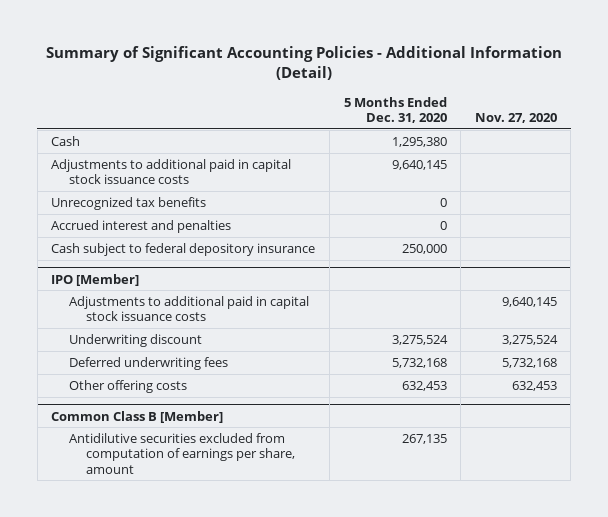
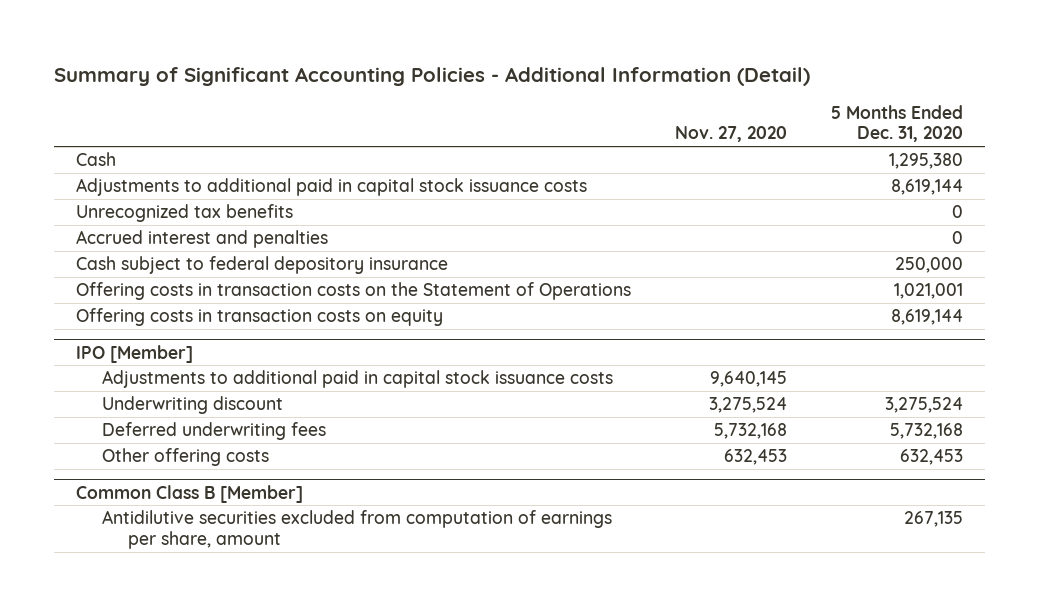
- | 5 Months Ended Dec. 31, 2020 | Nov. 27, 2020
+ | Nov. 27, 2020 | 5 Months Ended Dec. 31, 2020
- Adjustments to additional paid in capital stock issuance costs | 9,640,145 |
+ Adjustments to additional paid in capital stock issuance costs | | 8,619,144
+ Offering costs in transaction costs on the Statement of Operations | | 1,021,001
+ Offering costs in transaction costs on equity | | 8,619,144

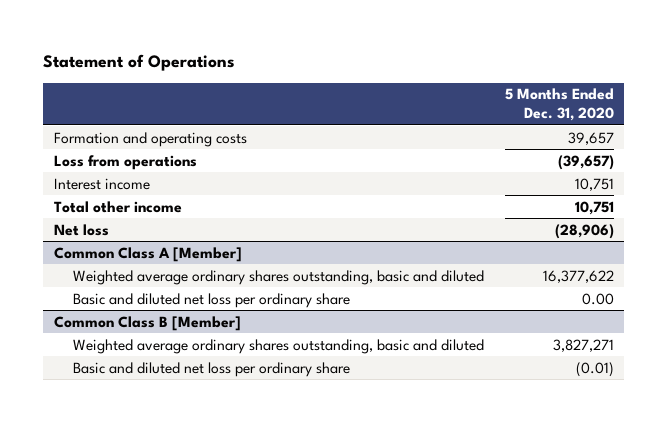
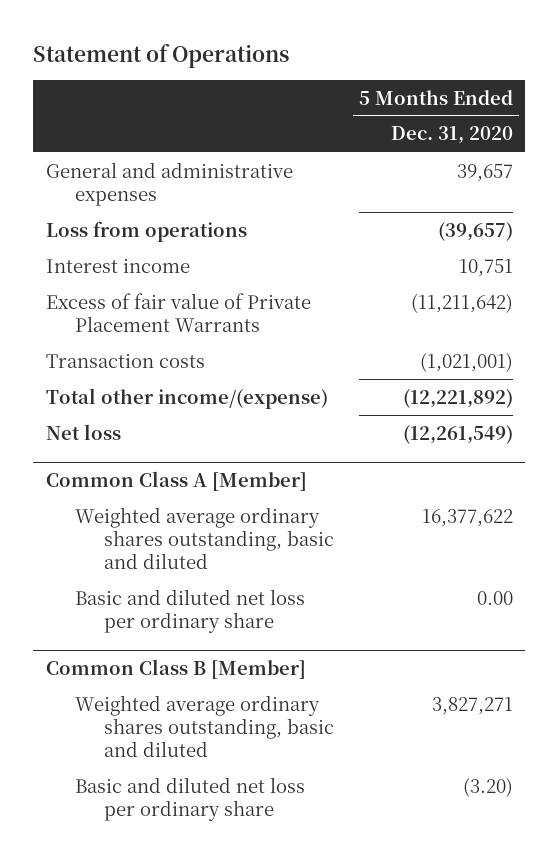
- Formation and operating costs | 39,657
+ General and administrative expenses | 39,657
- Total other income | 10,751
- Net loss | (28,906)
+ Excess of fair value of Private Placement Warrants | (11,211,642)
+ Transaction costs | (1,021,001)
+ Total other income/(expense) | (12,221,892)
+ Net loss | (12,261,549)
@ Common Class B [Member]
- Basic and diluted net loss per ordinary share | (0.01)
+ Basic and diluted net loss per ordinary share | (3.20)

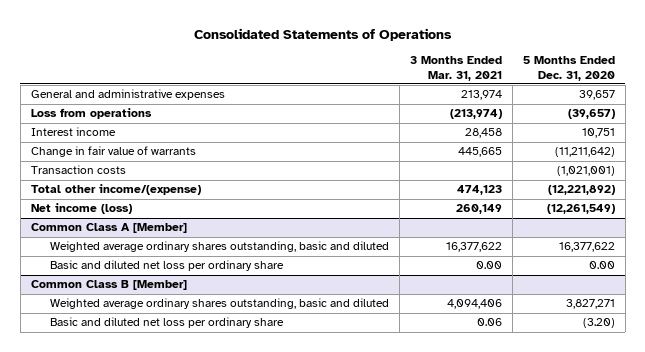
- Statement of Operations
+ Consolidated Statements of Operations
- | 5 Months Ended Dec. 31, 2020
+ | 3 Months Ended Mar. 31, 2021 | 5 Months Ended Dec. 31, 2020
- Excess of fair value of Private Placement Warrants | (11,211,642)
+ Change in fair value of warrants | 445,665 | (11,211,642)
- Net loss | (12,261,549)
+ Net income (loss) | 260,149 | (12,261,549)

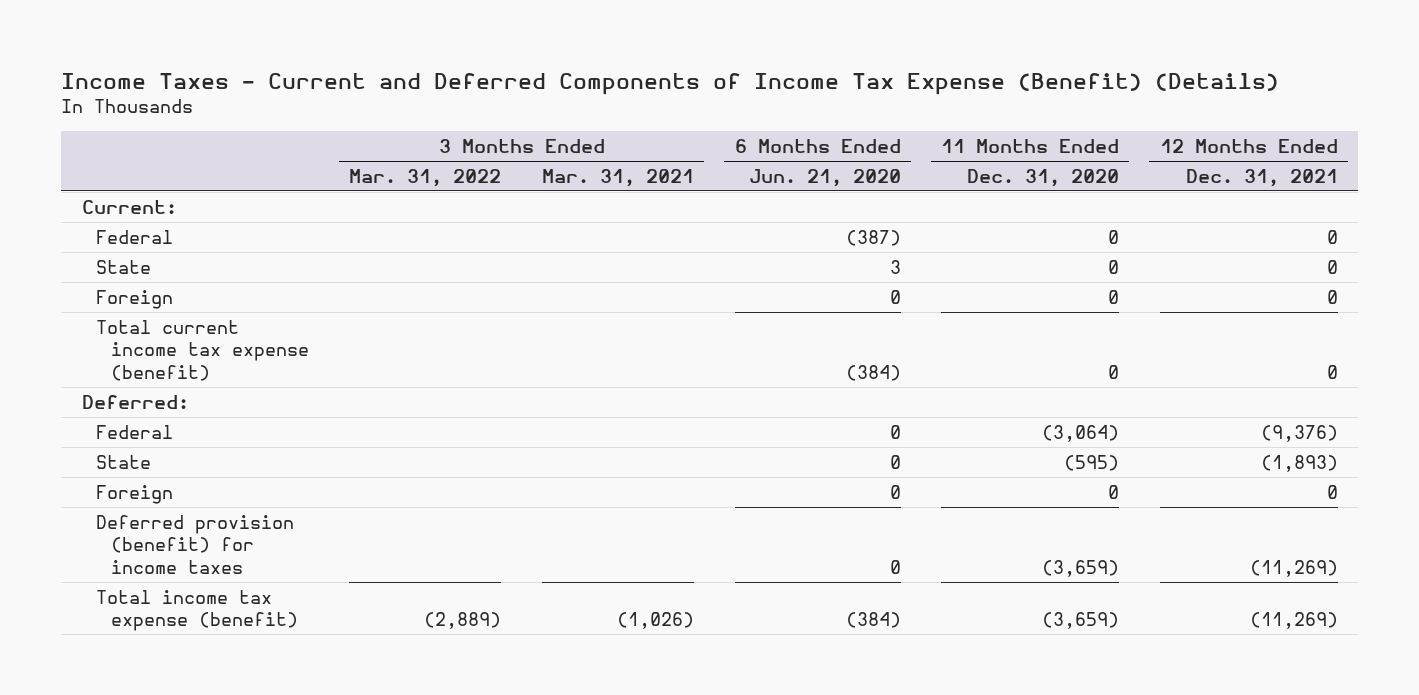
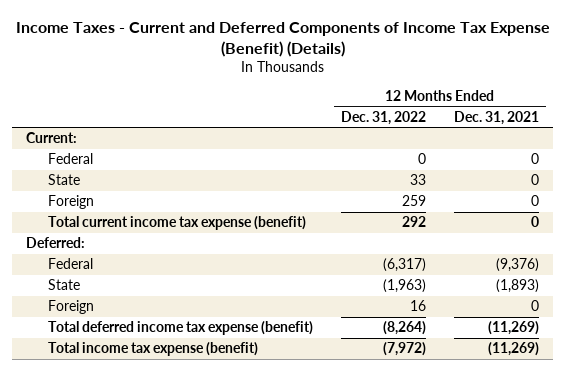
- | 3 Months Ended Mar. 31, 2022 | 3 Months Ended Mar. 31, 2021 | 6 Months Ended Jun. 21, 2020 | 11 Months Ended Dec. 31, 2020 | 12 Months Ended Dec. 31, 2021
+ | 12 Months Ended Dec. 31, 2022 | 12 Months Ended Dec. 31, 2021
- Deferred provision (benefit) for income taxes | | | 0 | (3,659) | (11,269)
+ Total deferred income tax expense (benefit) | (8,264) | (11,269)

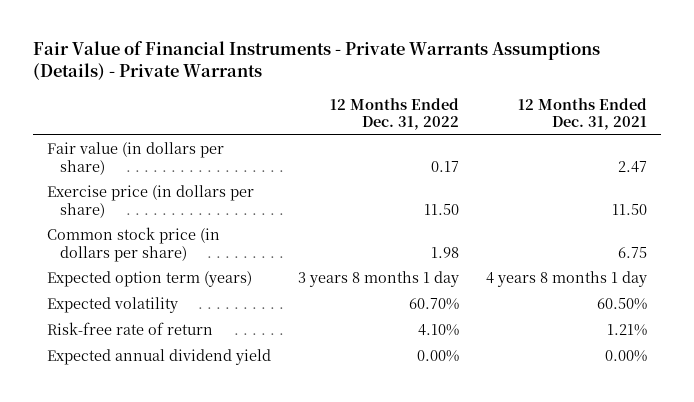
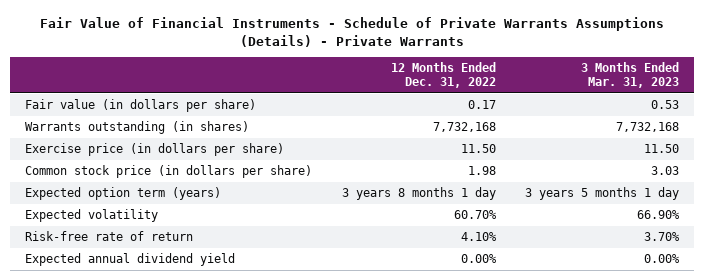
- Fair Value of Financial Instruments - Private Warrants Assumptions (Details) - Private Warrants
+ Fair Value of Financial Instruments - Schedule of Private Warrants Assumptions (Details) - Private Warrants
- | 12 Months Ended Dec. 31, 2022 | 12 Months Ended Dec. 31, 2021
+ | 12 Months Ended Dec. 31, 2022 | 3 Months Ended Mar. 31, 2023
+ Warrants outstanding (in shares) | 7,732,168 | 7,732,168

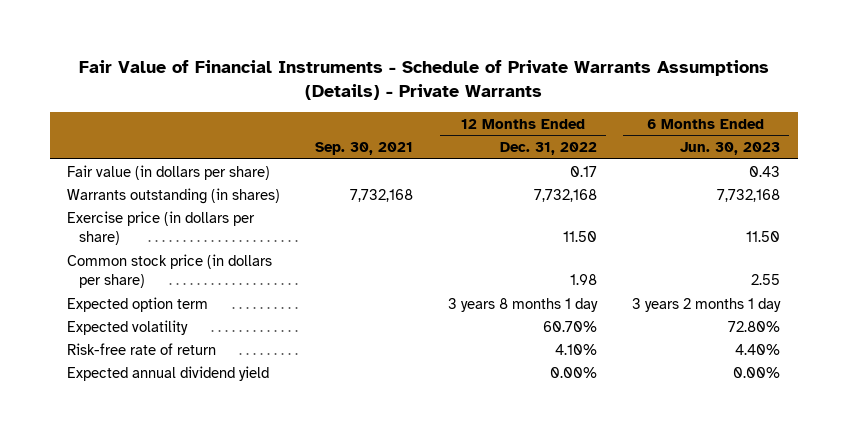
- | 12 Months Ended Dec. 31, 2022 | 3 Months Ended Mar. 31, 2023
+ | Sep. 30, 2021 | 12 Months Ended Dec. 31, 2022 | 6 Months Ended Jun. 30, 2023
- Expected option term (years) | 3 years 8 months 1 day | 3 years 5 months 1 day
+ Expected option term | | 3 years 8 months 1 day | 3 years 2 months 1 day

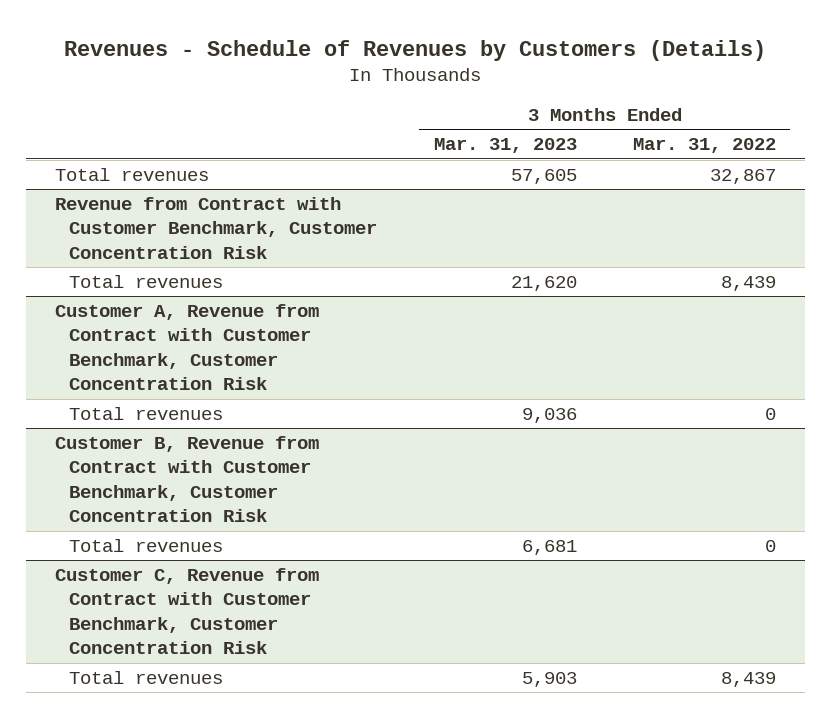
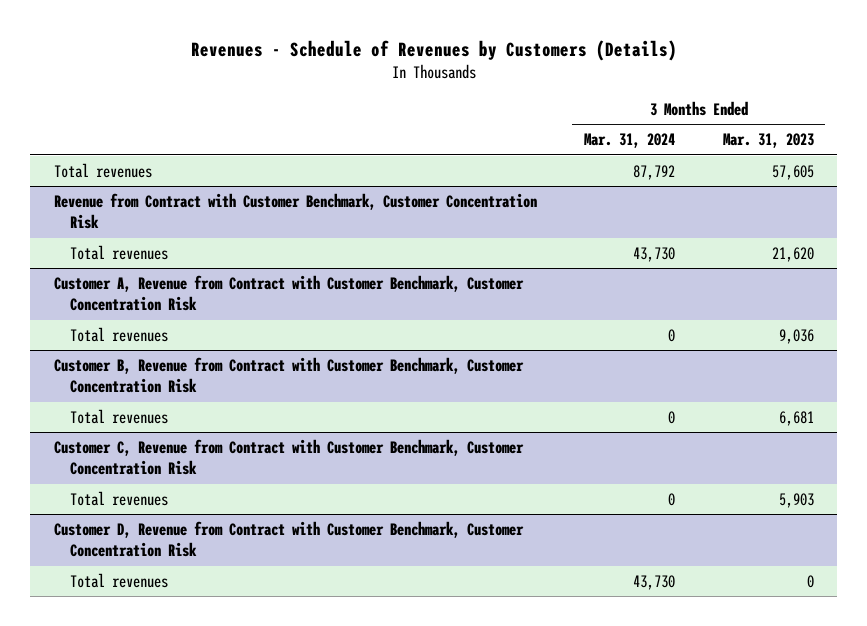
- | 3 Months Ended Mar. 31, 2023 | 3 Months Ended Mar. 31, 2022
+ | 3 Months Ended Mar. 31, 2024 | 3 Months Ended Mar. 31, 2023
+ Customer D, Revenue from Contract with Customer Benchmark, Customer Concentration Risk
+ Total revenues | 43,730 | 0

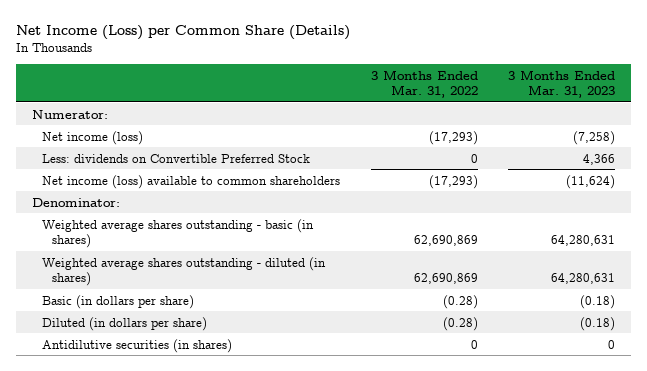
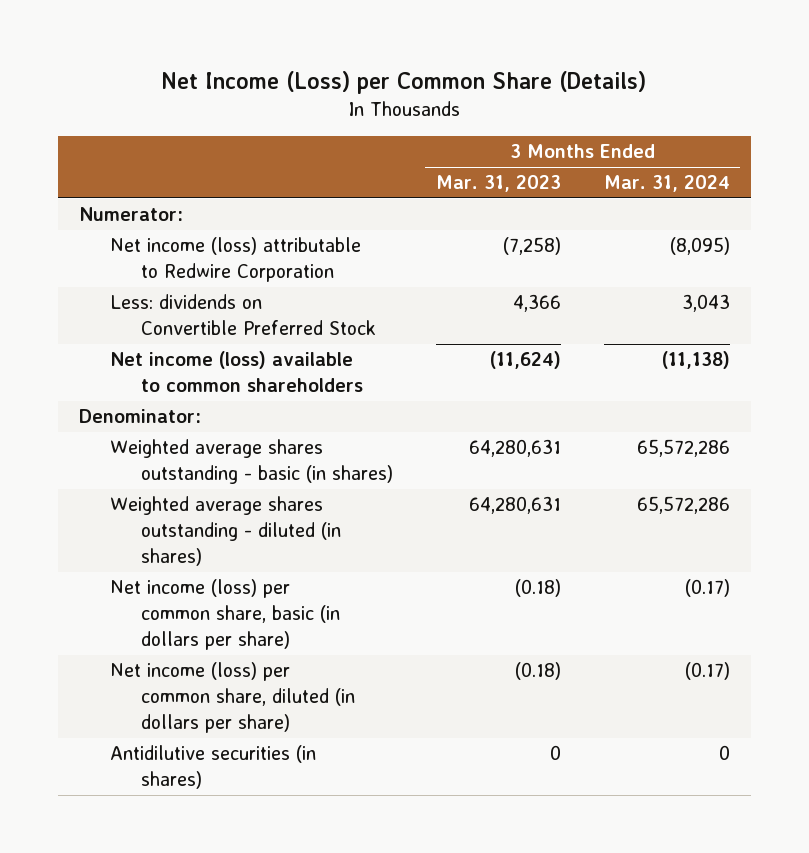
- | 3 Months Ended Mar. 31, 2022 | 3 Months Ended Mar. 31, 2023
+ | 3 Months Ended Mar. 31, 2023 | 3 Months Ended Mar. 31, 2024
- Net income (loss) | (17,293) | (7,258)
+ Net income (loss) attributable to Redwire Corporation | (7,258) | (8,095)
- Basic (in dollars per share) | (0.28) | (0.18)
- Diluted (in dollars per share) | (0.28) | (0.18)
+ Net income (loss) per common share, basic (in dollars per share) | (0.18) | (0.17)
+ Net income (loss) per common share, diluted (in dollars per share) | (0.18) | (0.17)

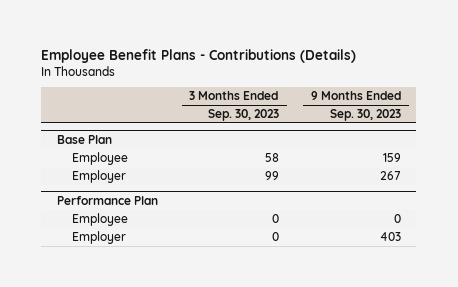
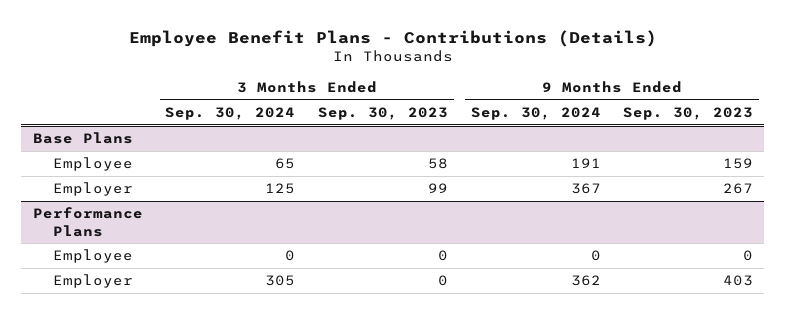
- | 3 Months Ended Sep. 30, 2023 | 9 Months Ended Sep. 30, 2023
+ | 3 Months Ended Sep. 30, 2024 | 3 Months Ended Sep. 30, 2023 | 9 Months Ended Sep. 30, 2024 | 9 Months Ended Sep. 30, 2023
- Base Plan
+ Base Plans
- Performance Plan
+ Performance Plans

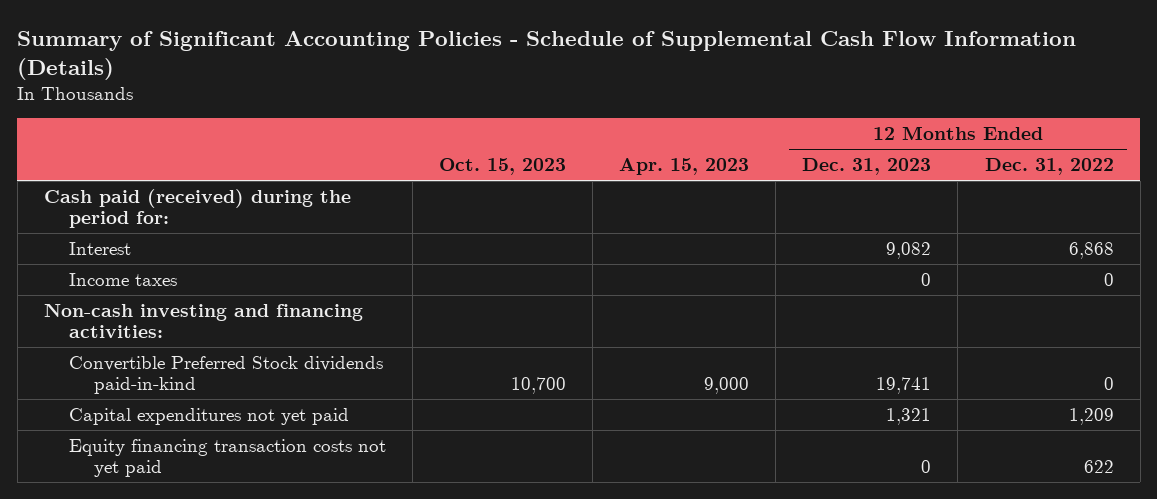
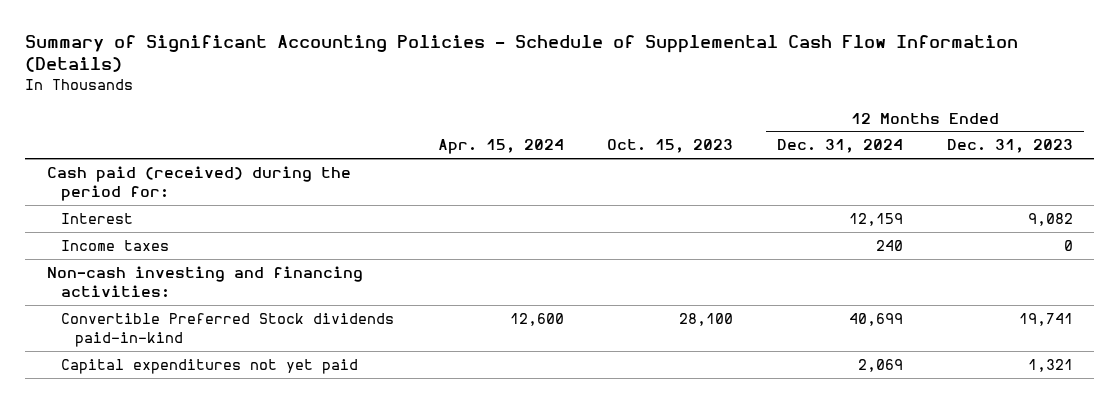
- | Oct. 15, 2023 | Apr. 15, 2023 | 12 Months Ended Dec. 31, 2023 | 12 Months Ended Dec. 31, 2022
+ | Apr. 15, 2024 | Oct. 15, 2023 | 12 Months Ended Dec. 31, 2024 | 12 Months Ended Dec. 31, 2023
- Convertible Preferred Stock dividends paid-in-kind | 10,700 | 9,000 | 19,741 | 0
+ Convertible Preferred Stock dividends paid-in-kind | 12,600 | 28,100 | 40,699 | 19,741
- Equity financing transaction costs not yet paid | | | 0 | 622

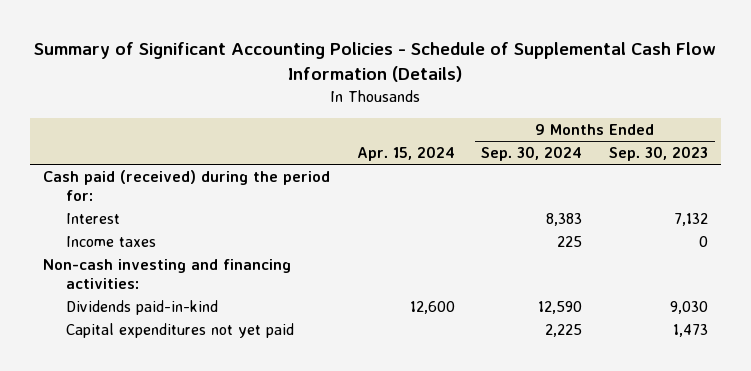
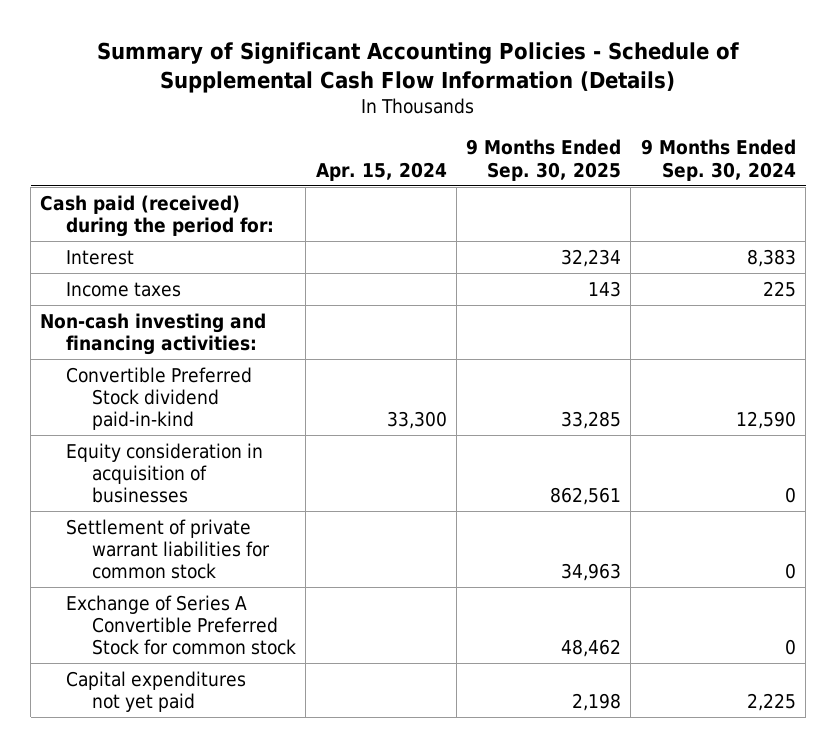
- | Apr. 15, 2024 | 9 Months Ended Sep. 30, 2024 | 9 Months Ended Sep. 30, 2023
+ | Apr. 15, 2024 | 9 Months Ended Sep. 30, 2025 | 9 Months Ended Sep. 30, 2024
- Dividends paid-in-kind | 12,600 | 12,590 | 9,030
+ Convertible Preferred Stock dividend paid-in-kind | 33,300 | 33,285 | 12,590
+ Equity consideration in acquisition of businesses | | 862,561 | 0
+ Settlement of private warrant liabilities for common stock | | 34,963 | 0
+ Exchange of Series A Convertible Preferred Stock for common stock | | 48,462 | 0

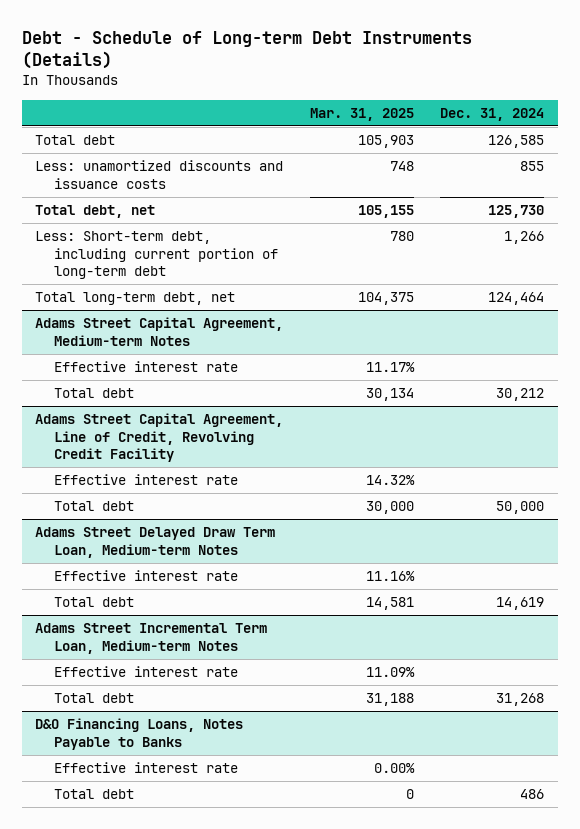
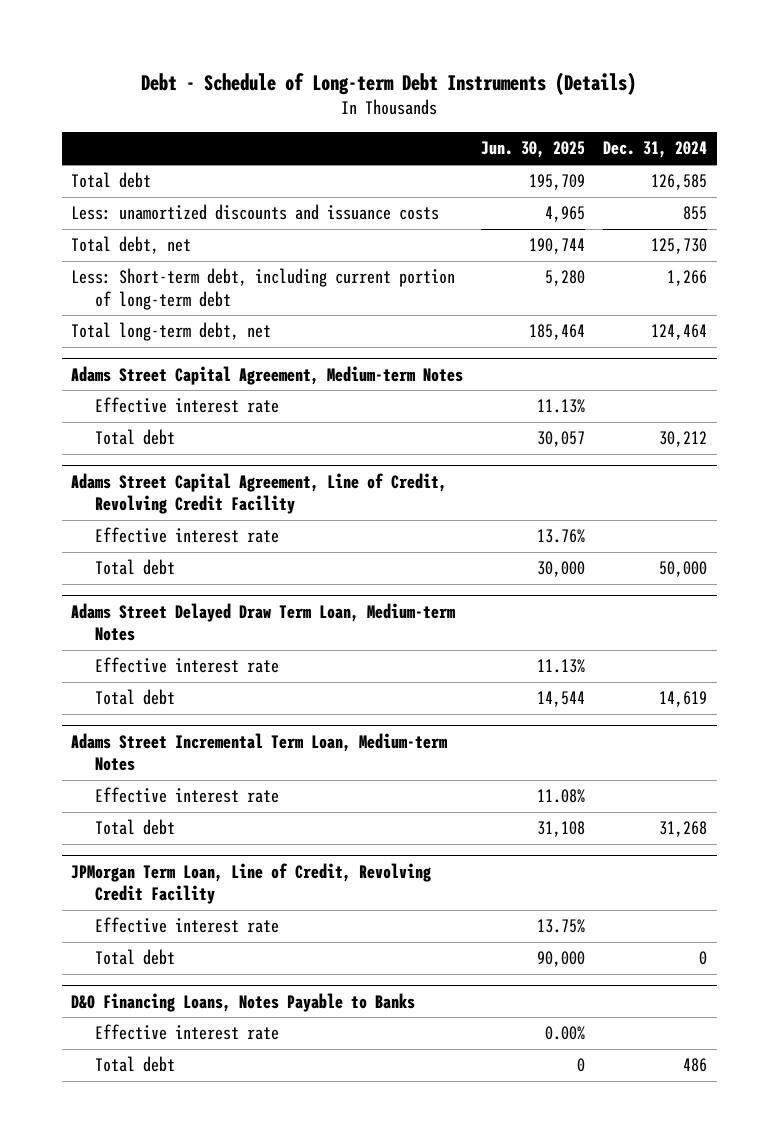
- | Mar. 31, 2025 | Dec. 31, 2024
+ | Jun. 30, 2025 | Dec. 31, 2024
+ JPMorgan Term Loan, Line of Credit, Revolving Credit Facility
+ Effective interest rate | 13.75% |
+ Total debt | 90,000 | 0

